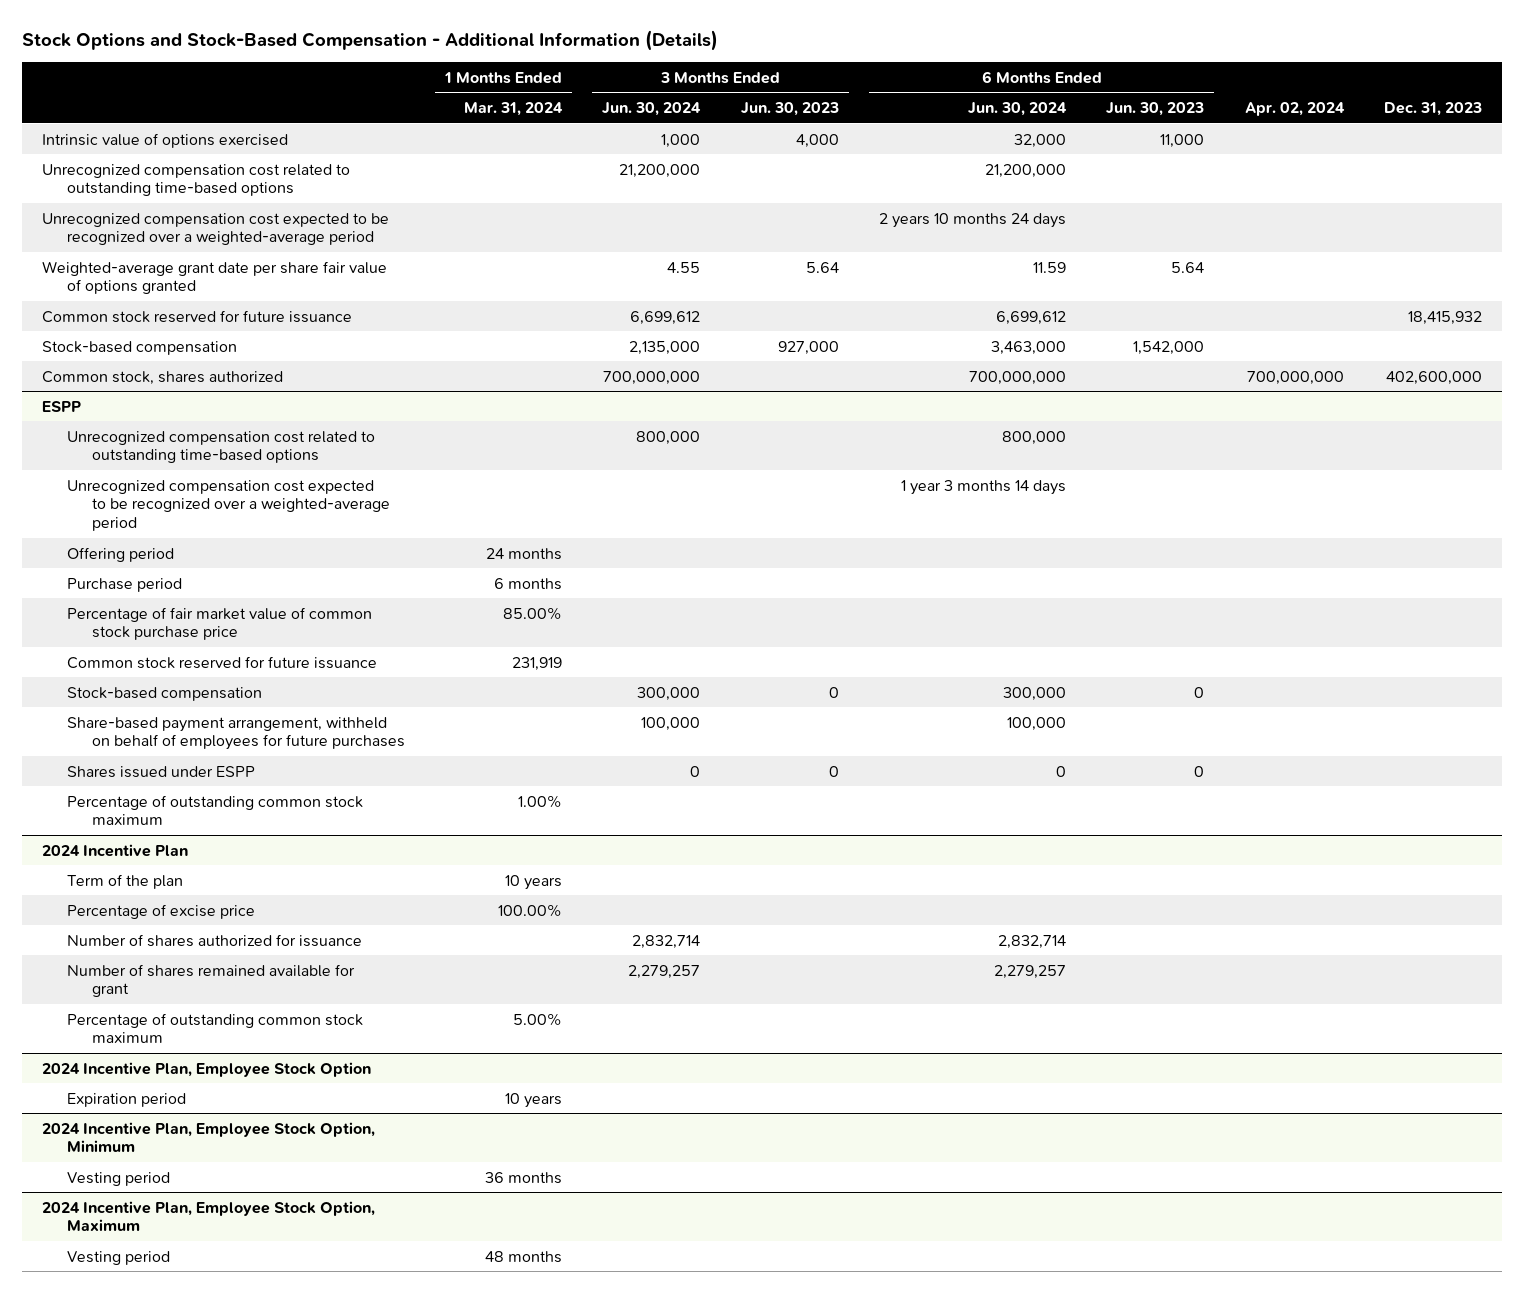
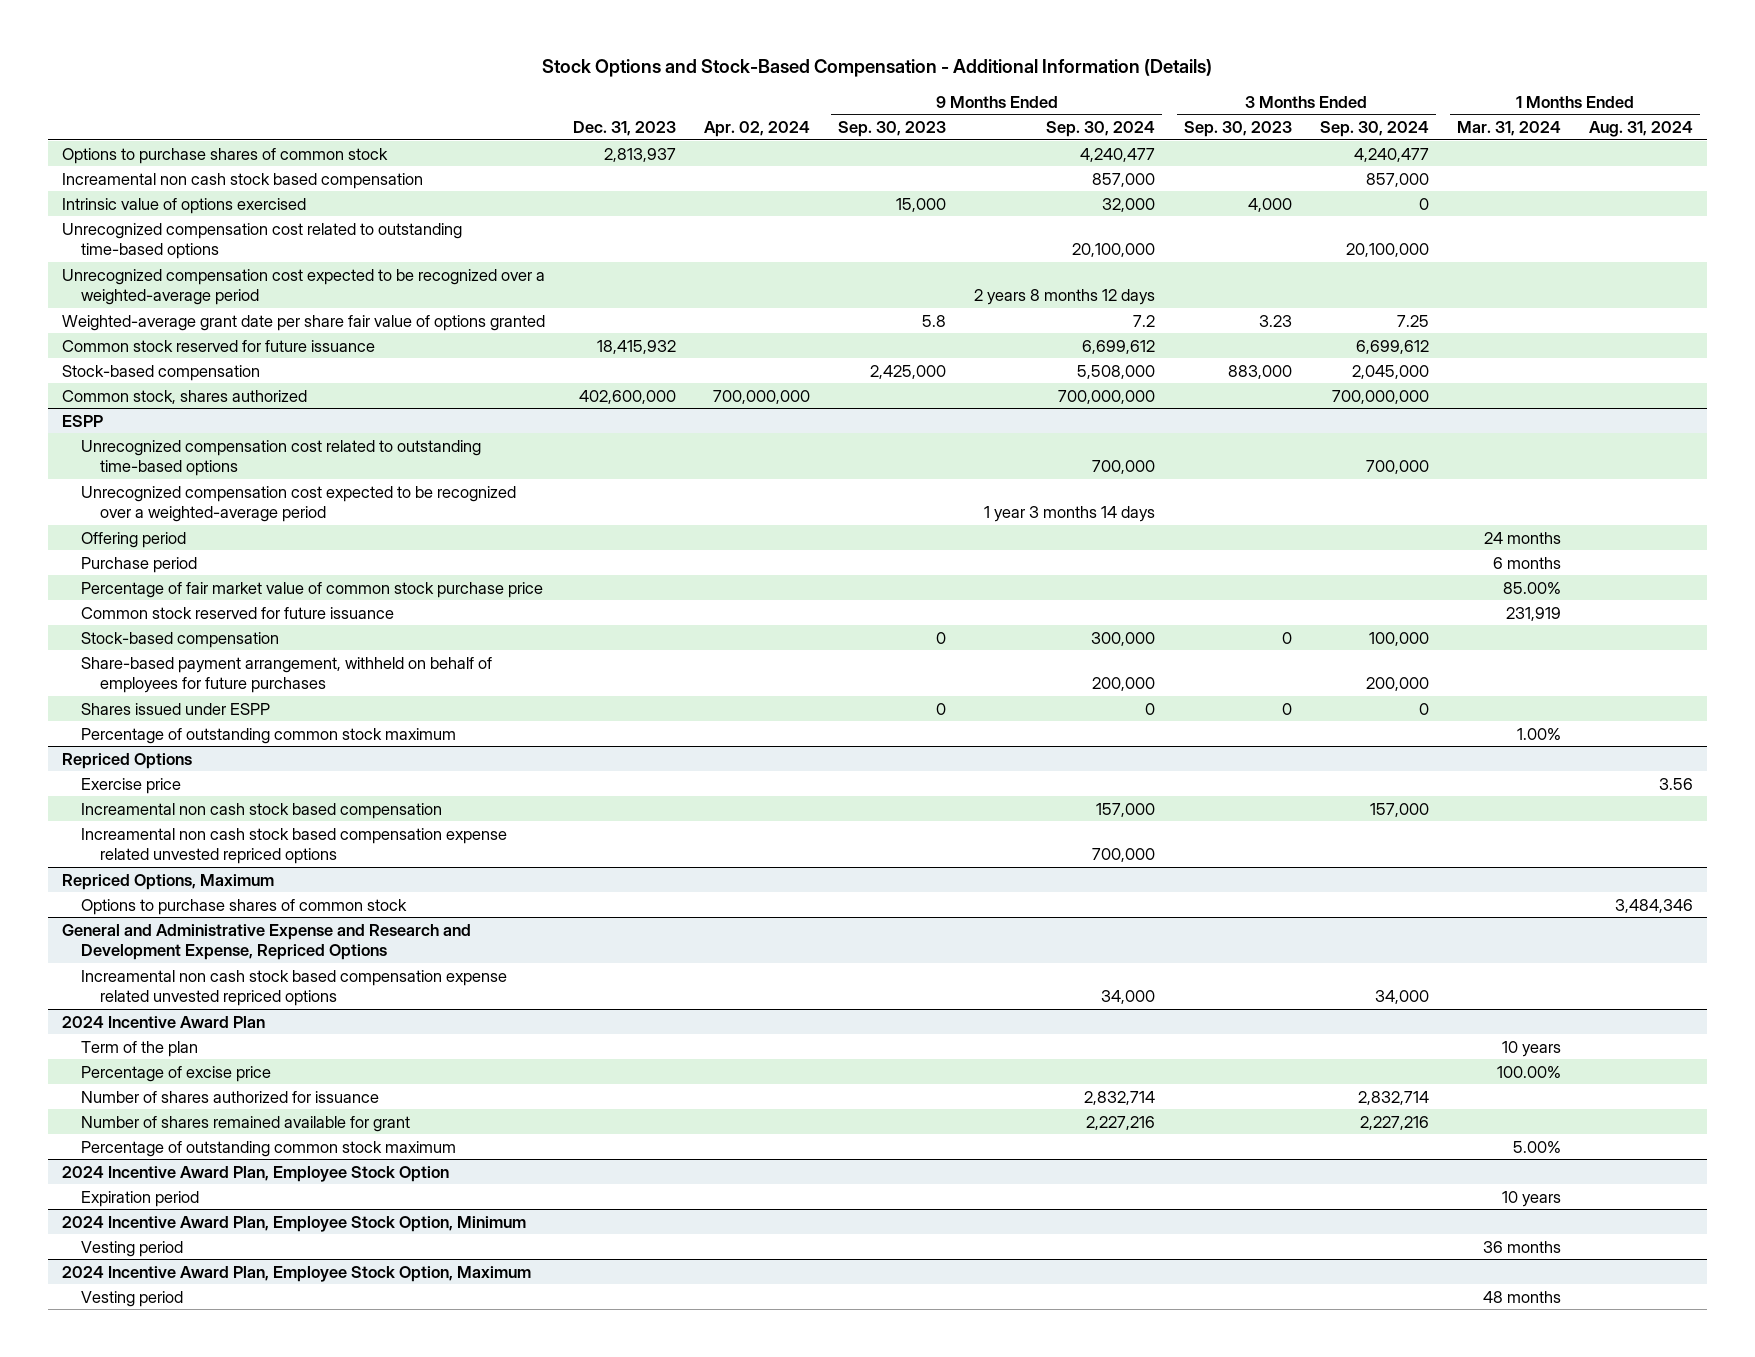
- | 1 Months Ended Mar. 31, 2024 | 3 Months Ended Jun. 30, 2024 | 3 Months Ended Jun. 30, 2023 | 6 Months Ended Jun. 30, 2024 | 6 Months Ended Jun. 30, 2023 | Apr. 02, 2024 | Dec. 31, 2023
+ | Dec. 31, 2023 | Apr. 02, 2024 | 9 Months Ended Sep. 30, 2023 | 9 Months Ended Sep. 30, 2024 | 3 Months Ended Sep. 30, 2023 | 3 Months Ended Sep. 30, 2024 | 1 Months Ended Mar. 31, 2024 | 1 Months Ended Aug. 31, 2024
+ Options to purchase shares of common stock | 2,813,937 | | | 4,240,477 | | 4,240,477 | |
+ Increamental non cash stock based compensation | | | | 857,000 | | 857,000 | |
- 2024 Incentive Plan
+ Repriced Options
+ Exercise price | | | | | | | | 3.56
+ Increamental non cash stock based compensation | | | | 157,000 | | 157,000 | |
+ Increamental non cash stock based compensation expense related unvested repriced options | | | | 700,000 | | | |
+ Repriced Options, Maximum
+ Options to purchase shares of common stock | | | | | | | | 3,484,346
+ General and Administrative Expense and Research and Development Expense, Repriced Options
+ Increamental non cash stock based compensation expense related unvested repriced options | | | | 34,000 | | 34,000 | |
+ 2024 Incentive Award Plan
- 2024 Incentive Plan, Employee Stock Option
+ 2024 Incentive Award Plan, Employee Stock Option
- 2024 Incentive Plan, Employee Stock Option, Minimum
+ 2024 Incentive Award Plan, Employee Stock Option, Minimum
- 2024 Incentive Plan, Employee Stock Option, Maximum
+ 2024 Incentive Award Plan, Employee Stock Option, Maximum

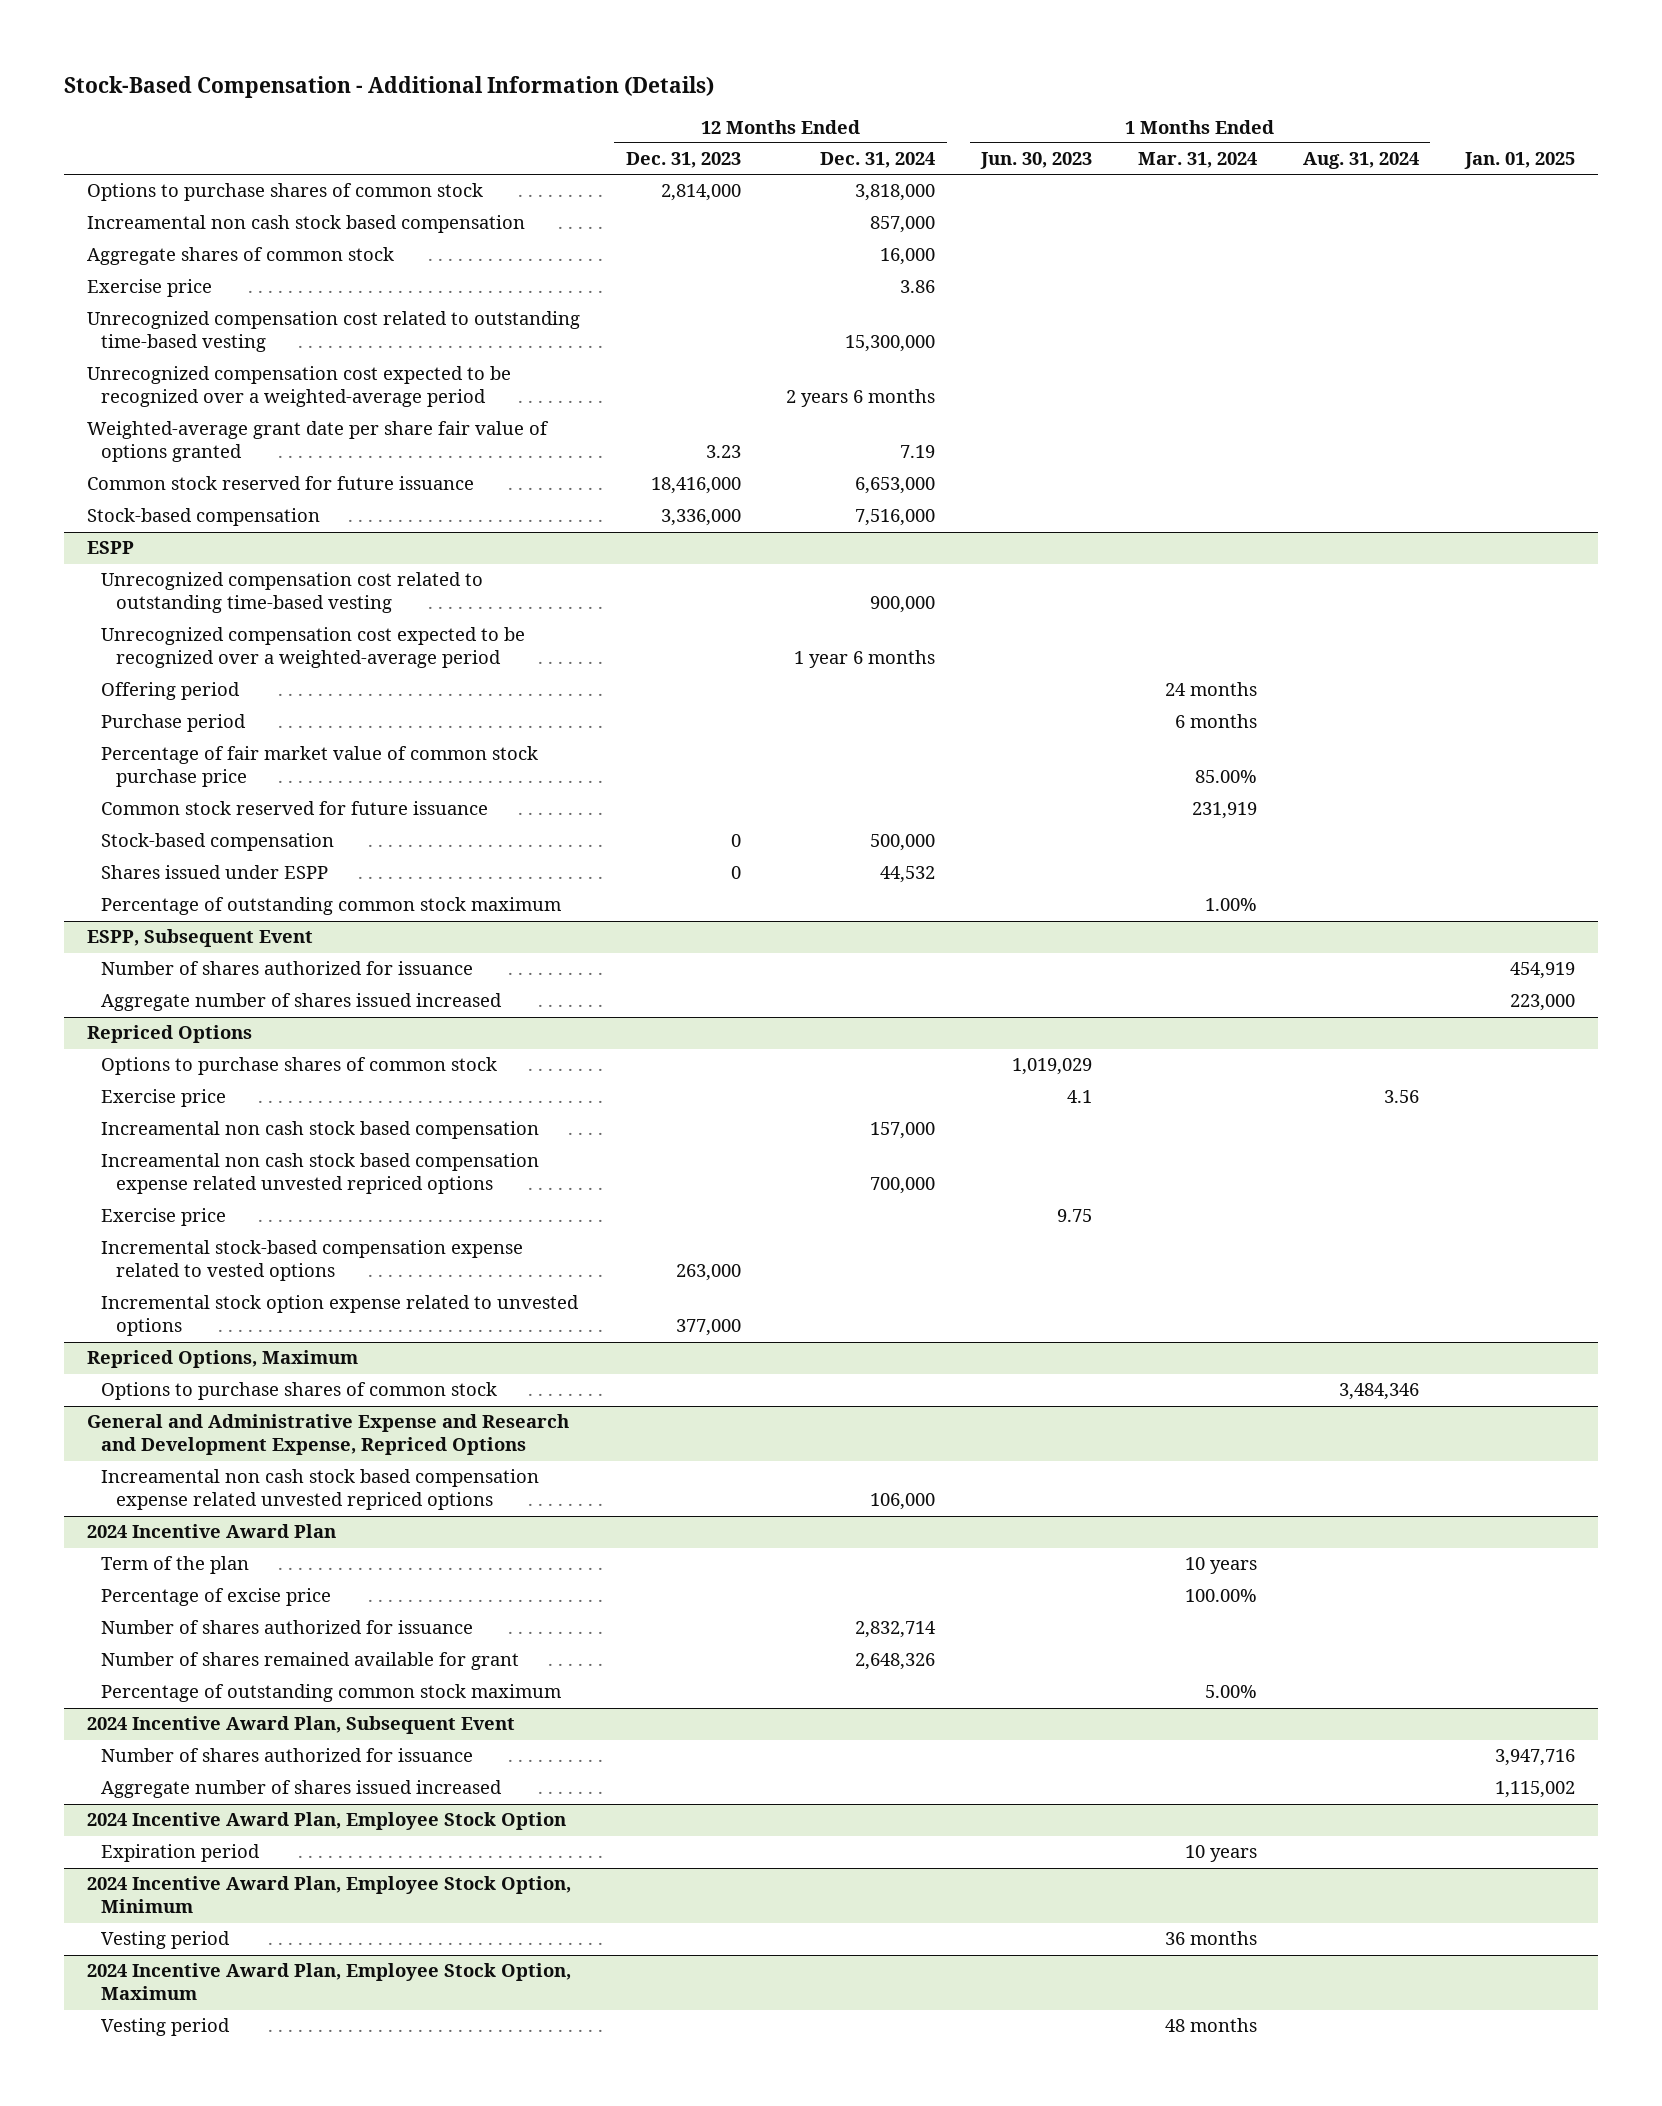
- Stock Options and Stock-Based Compensation - Additional Information (Details)
+ Stock-Based Compensation - Additional Information (Details)
- | Dec. 31, 2023 | Apr. 02, 2024 | 9 Months Ended Sep. 30, 2023 | 9 Months Ended Sep. 30, 2024 | 3 Months Ended Sep. 30, 2023 | 3 Months Ended Sep. 30, 2024 | 1 Months Ended Mar. 31, 2024 | 1 Months Ended Aug. 31, 2024
+ | 12 Months Ended Dec. 31, 2023 | 12 Months Ended Dec. 31, 2024 | 1 Months Ended Jun. 30, 2023 | 1 Months Ended Mar. 31, 2024 | 1 Months Ended Aug. 31, 2024 | Jan. 01, 2025
- Intrinsic value of options exercised | | | 15,000 | 32,000 | 4,000 | 0 | |
- Unrecognized compensation cost related to outstanding time-based options | | | | 20,100,000 | | 20,100,000 | |
+ Aggregate shares of common stock | | 16,000 | | | |
+ Exercise price | | 3.86 | | | |
+ Unrecognized compensation cost related to outstanding time-based vesting | | 15,300,000 | | | |
- Common stock, shares authorized | 402,600,000 | 700,000,000 | | 700,000,000 | | 700,000,000 | |
@ ESPP
- Unrecognized compensation cost related to outstanding time-based options | | | | 700,000 | | 700,000 | |
+ Unrecognized compensation cost related to outstanding time-based vesting | | 900,000 | | | |
- Share-based payment arrangement, withheld on behalf of employees for future purchases | | | | 200,000 | | 200,000 | |
+ ESPP, Subsequent Event
+ Number of shares authorized for issuance | | | | | | 454,919
+ Aggregate number of shares issued increased | | | | | | 223,000
@ Repriced Options
+ Options to purchase shares of common stock | | | 1,019,029 | | |
+ Exercise price | | | 9.75 | | |
+ Incremental stock-based compensation expense related to vested options | 263,000 | | | | |
+ Incremental stock option expense related to unvested options | 377,000 | | | | |
+ 2024 Incentive Award Plan, Subsequent Event
+ Number of shares authorized for issuance | | | | | | 3,947,716
+ Aggregate number of shares issued increased | | | | | | 1,115,002

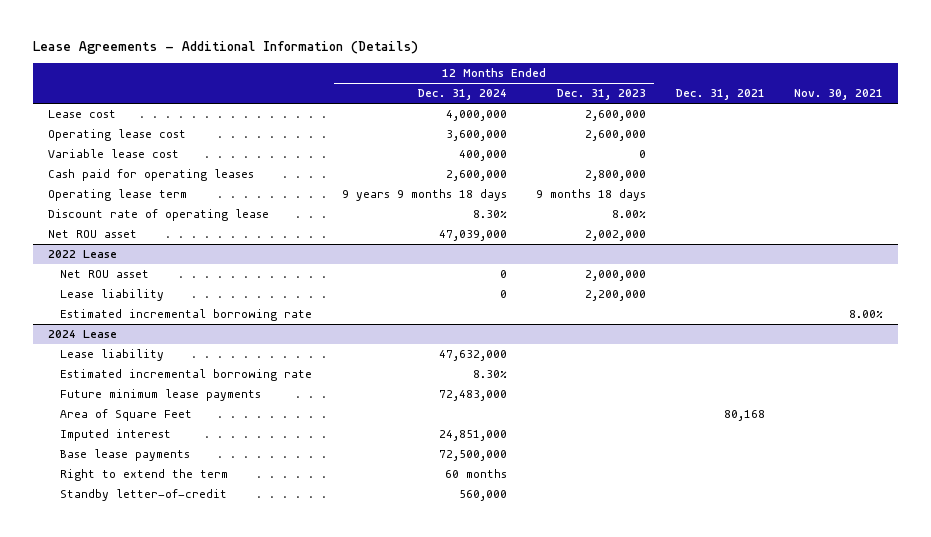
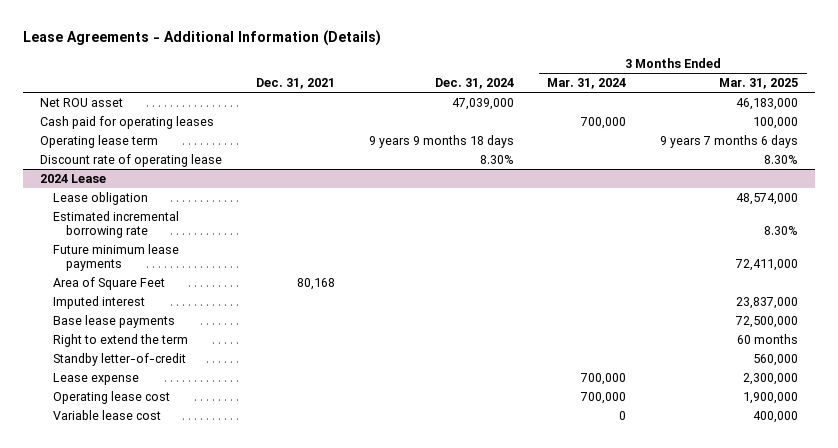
- | 12 Months Ended Dec. 31, 2024 | 12 Months Ended Dec. 31, 2023 | Dec. 31, 2021 | Nov. 30, 2021
+ | Dec. 31, 2021 | Dec. 31, 2024 | 3 Months Ended Mar. 31, 2024 | 3 Months Ended Mar. 31, 2025
- Lease cost | 4,000,000 | 2,600,000 | |
- Operating lease cost | 3,600,000 | 2,600,000 | |
- Variable lease cost | 400,000 | 0 | |
moved up: Net ROU asset | | 47,039,000 | | 46,183,000
- 2022 Lease
- Net ROU asset | 0 | 2,000,000 | |
- Lease liability | 0 | 2,200,000 | |
- Estimated incremental borrowing rate | | | | 8.00%
@ 2024 Lease
- Lease liability | 47,632,000 | | |
+ Lease obligation | | | | 48,574,000
+ Lease expense | | | 700,000 | 2,300,000
+ Operating lease cost | | | 700,000 | 1,900,000
+ Variable lease cost | | | 0 | 400,000

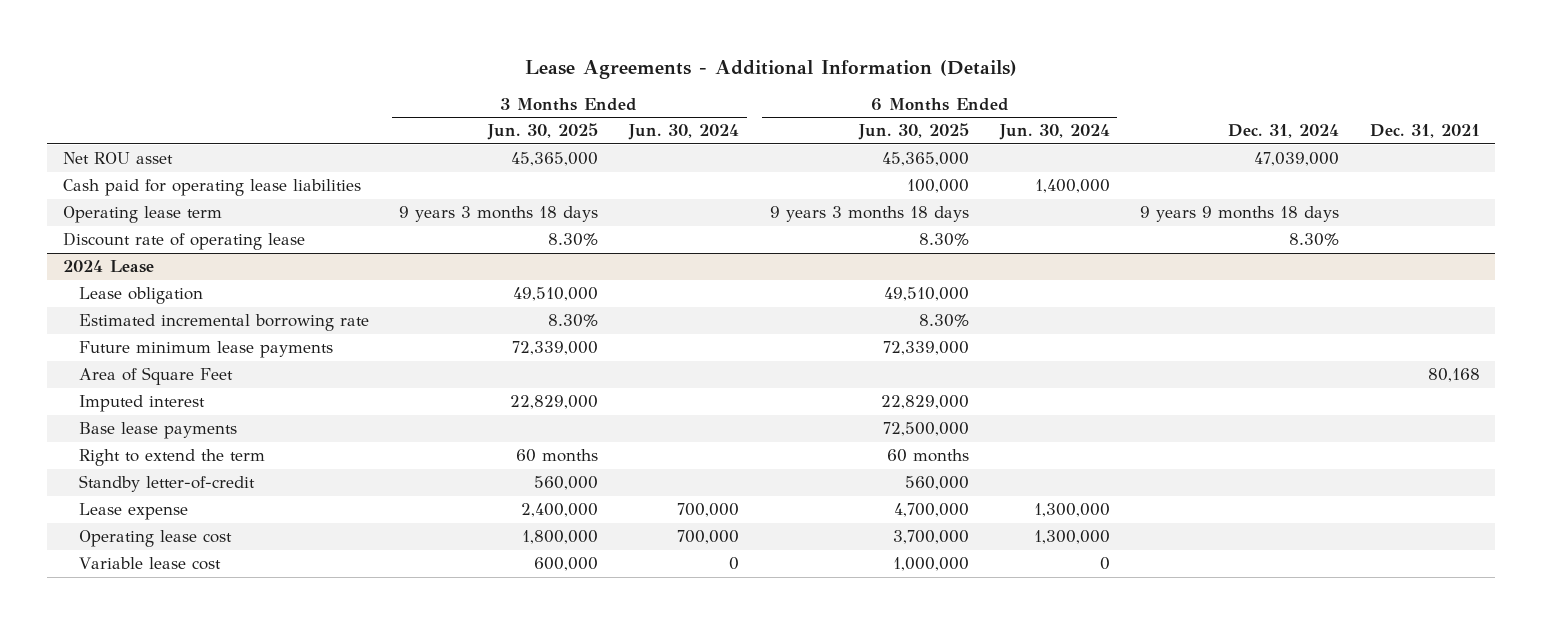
- | Dec. 31, 2021 | Dec. 31, 2024 | 3 Months Ended Mar. 31, 2024 | 3 Months Ended Mar. 31, 2025
+ | 3 Months Ended Jun. 30, 2025 | 3 Months Ended Jun. 30, 2024 | 6 Months Ended Jun. 30, 2025 | 6 Months Ended Jun. 30, 2024 | Dec. 31, 2024 | Dec. 31, 2021
- Cash paid for operating leases | | | 700,000 | 100,000
+ Cash paid for operating lease liabilities | | | 100,000 | 1,400,000 | |

